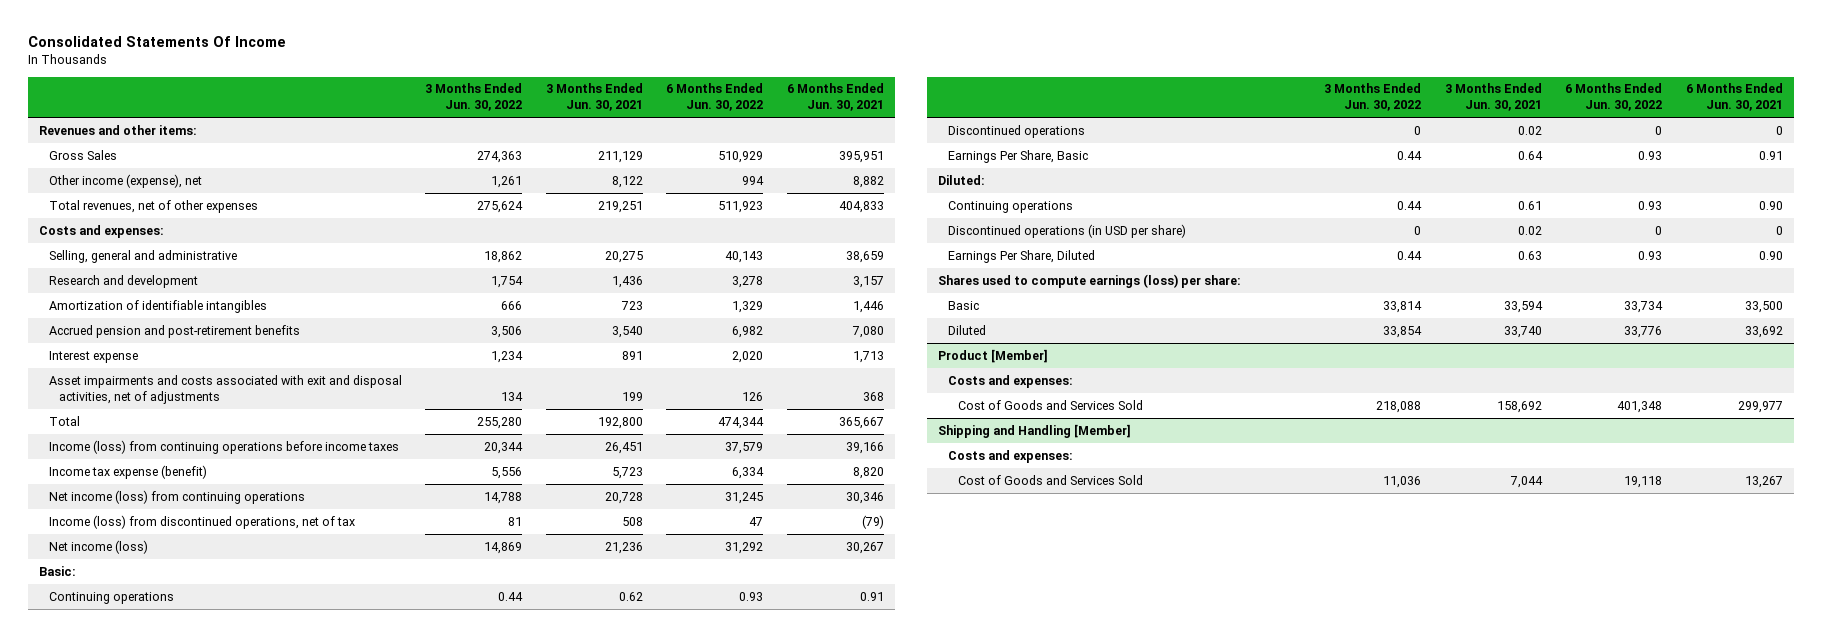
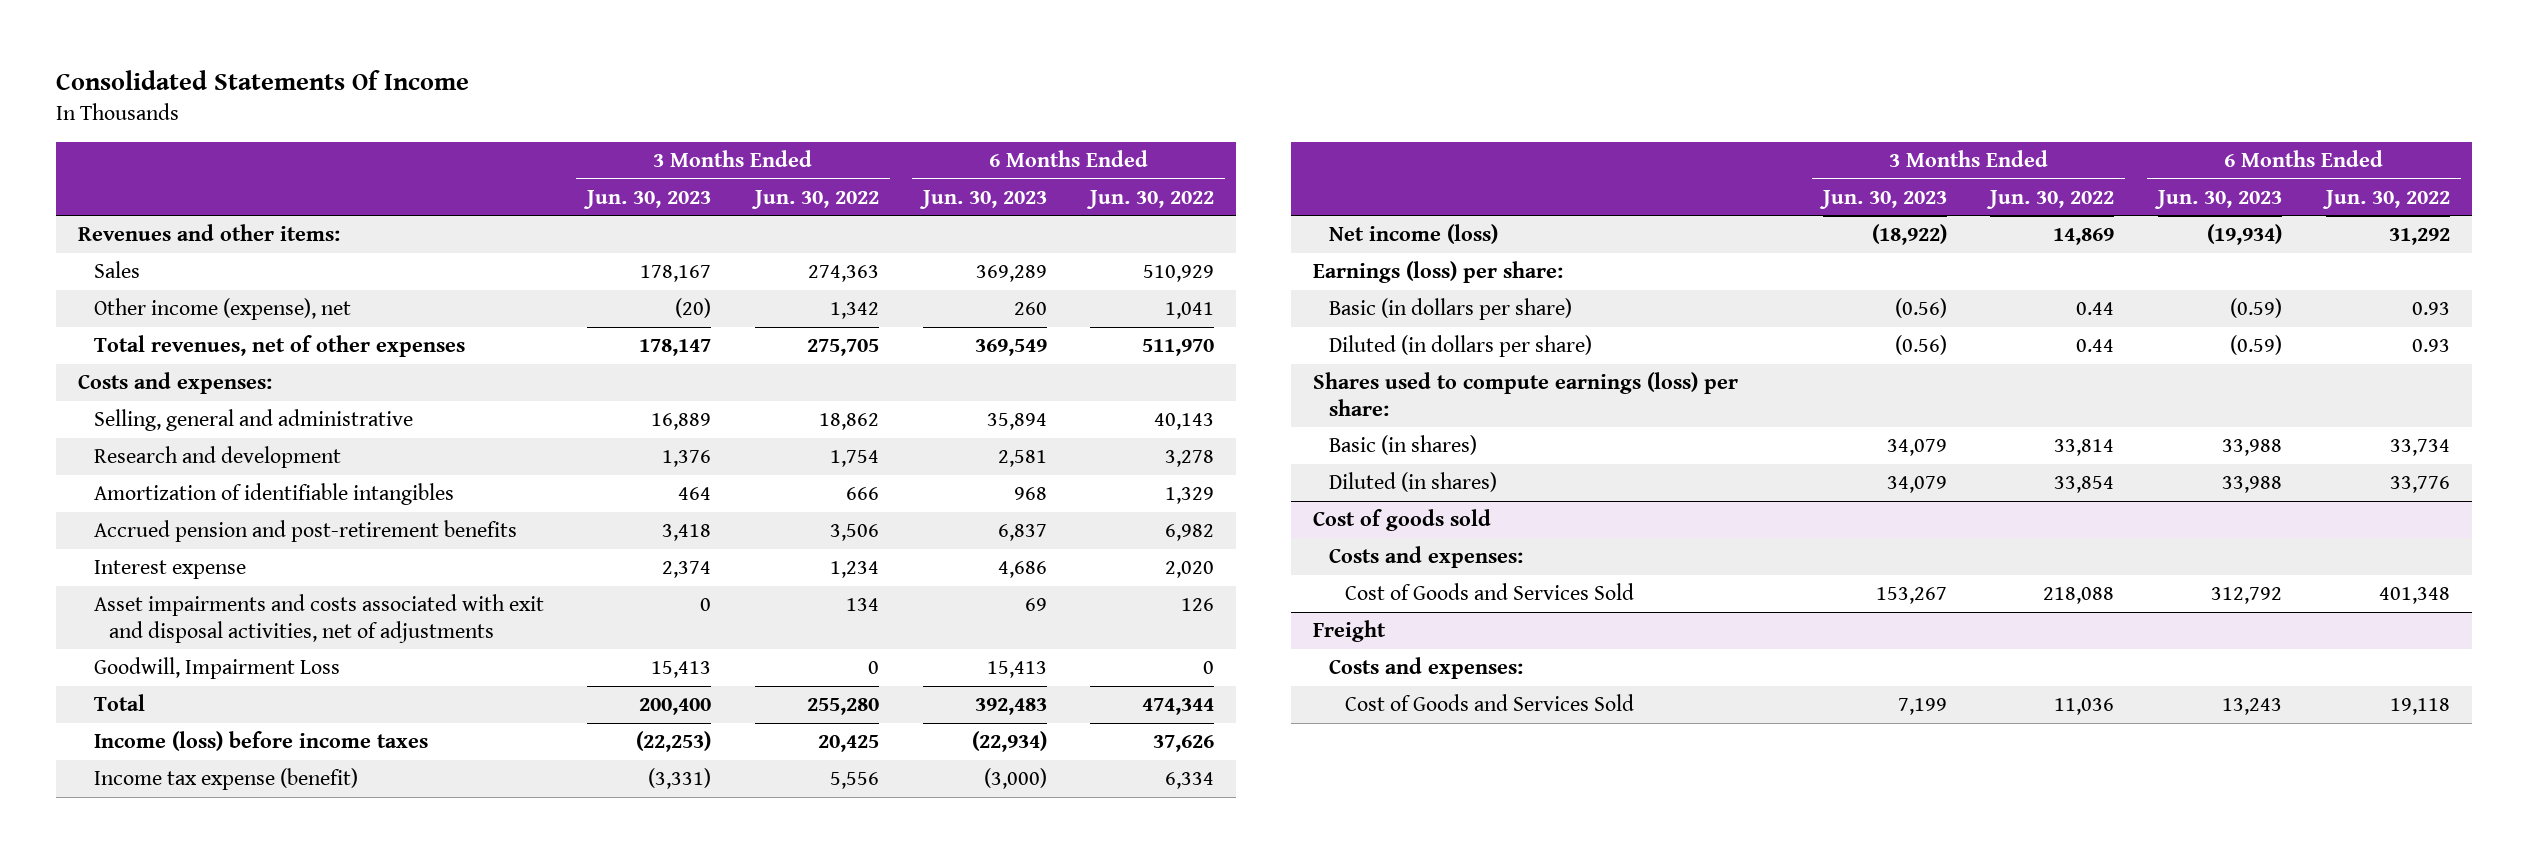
- | 3 Months Ended Jun. 30, 2022 | 3 Months Ended Jun. 30, 2021 | 6 Months Ended Jun. 30, 2022 | 6 Months Ended Jun. 30, 2021
+ | 3 Months Ended Jun. 30, 2023 | 3 Months Ended Jun. 30, 2022 | 6 Months Ended Jun. 30, 2023 | 6 Months Ended Jun. 30, 2022
- Gross Sales | 274,363 | 211,129 | 510,929 | 395,951
- Other income (expense), net | 1,261 | 8,122 | 994 | 8,882
- Total revenues, net of other expenses | 275,624 | 219,251 | 511,923 | 404,833
+ Sales | 178,167 | 274,363 | 369,289 | 510,929
+ Other income (expense), net | (20) | 1,342 | 260 | 1,041
+ Total revenues, net of other expenses | 178,147 | 275,705 | 369,549 | 511,970
+ Goodwill, Impairment Loss | 15,413 | 0 | 15,413 | 0
- Income (loss) from continuing operations before income taxes | 20,344 | 26,451 | 37,579 | 39,166
+ Income (loss) before income taxes | (22,253) | 20,425 | (22,934) | 37,626
- Net income (loss) from continuing operations | 14,788 | 20,728 | 31,245 | 30,346
- Income (loss) from discontinued operations, net of tax | 81 | 508 | 47 | (79)
- Basic:
- Continuing operations | 0.44 | 0.62 | 0.93 | 0.91
- Discontinued operations | 0 | 0.02 | 0 | 0
- Earnings Per Share, Basic | 0.44 | 0.64 | 0.93 | 0.91
- Diluted:
- Continuing operations | 0.44 | 0.61 | 0.93 | 0.90
- Discontinued operations (in USD per share) | 0 | 0.02 | 0 | 0
- Earnings Per Share, Diluted | 0.44 | 0.63 | 0.93 | 0.90
+ Earnings (loss) per share:
+ Basic (in dollars per share) | (0.56) | 0.44 | (0.59) | 0.93
+ Diluted (in dollars per share) | (0.56) | 0.44 | (0.59) | 0.93
- Basic | 33,814 | 33,594 | 33,734 | 33,500
- Diluted | 33,854 | 33,740 | 33,776 | 33,692
- Product [Member]
+ Basic (in shares) | 34,079 | 33,814 | 33,988 | 33,734
+ Diluted (in shares) | 34,079 | 33,854 | 33,988 | 33,776
+ Cost of goods sold
- Shipping and Handling [Member]
+ Freight

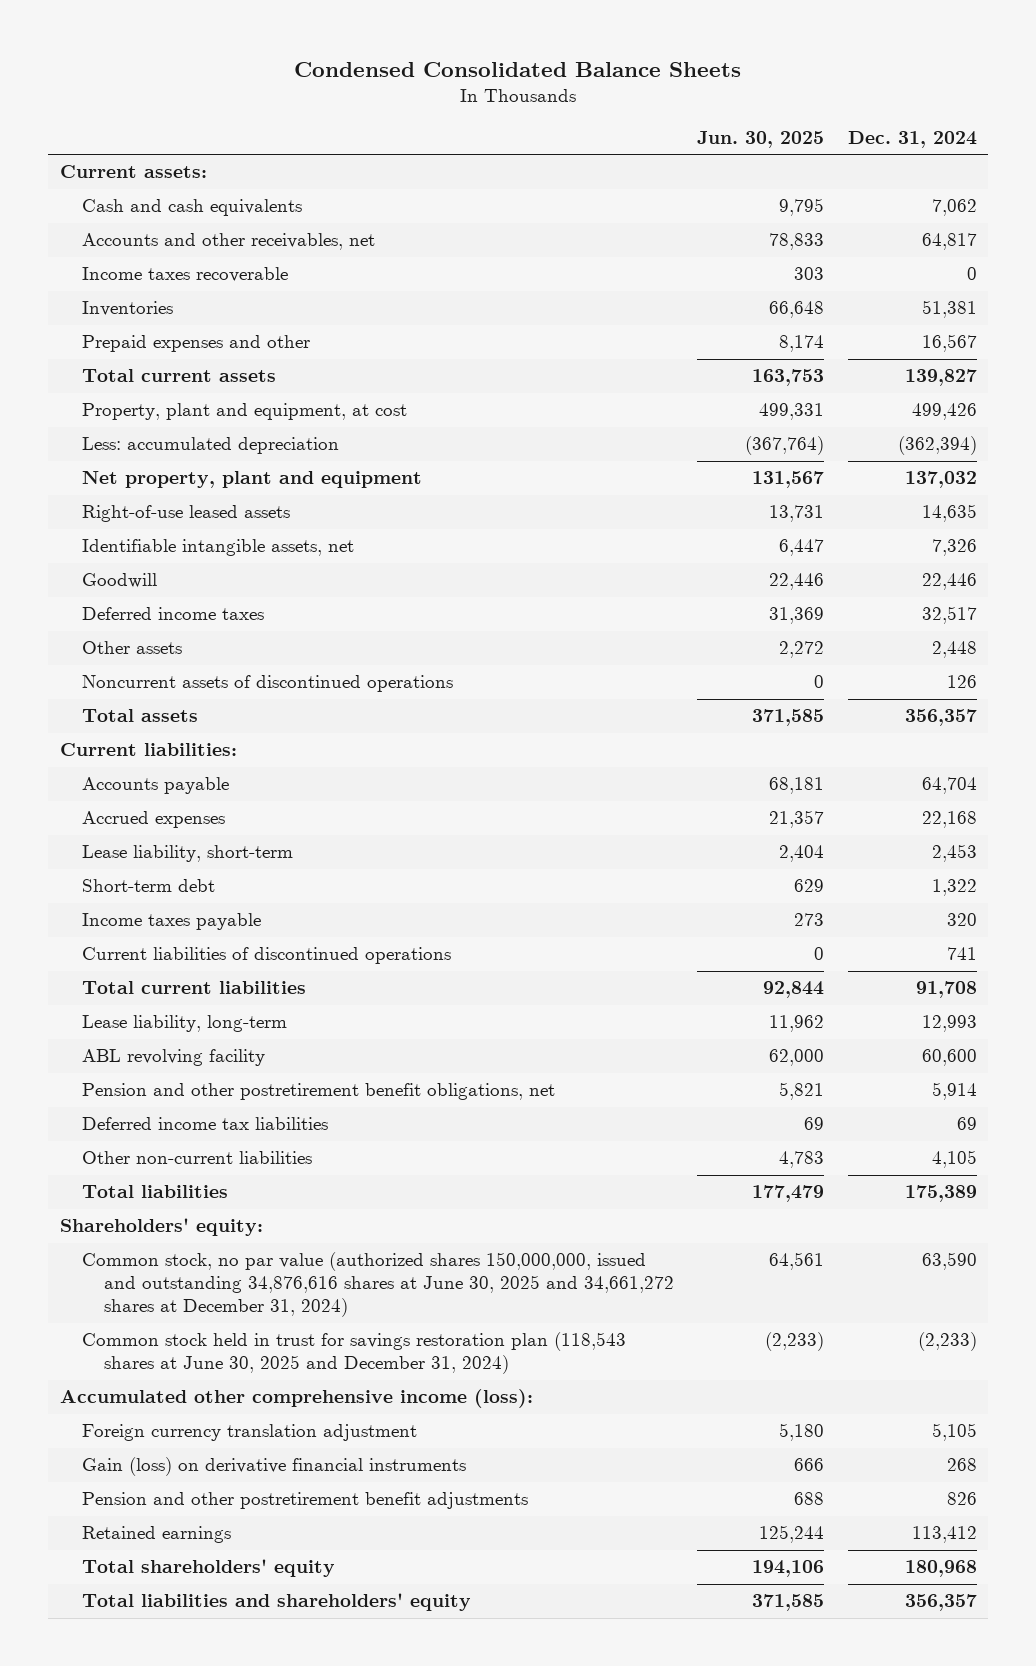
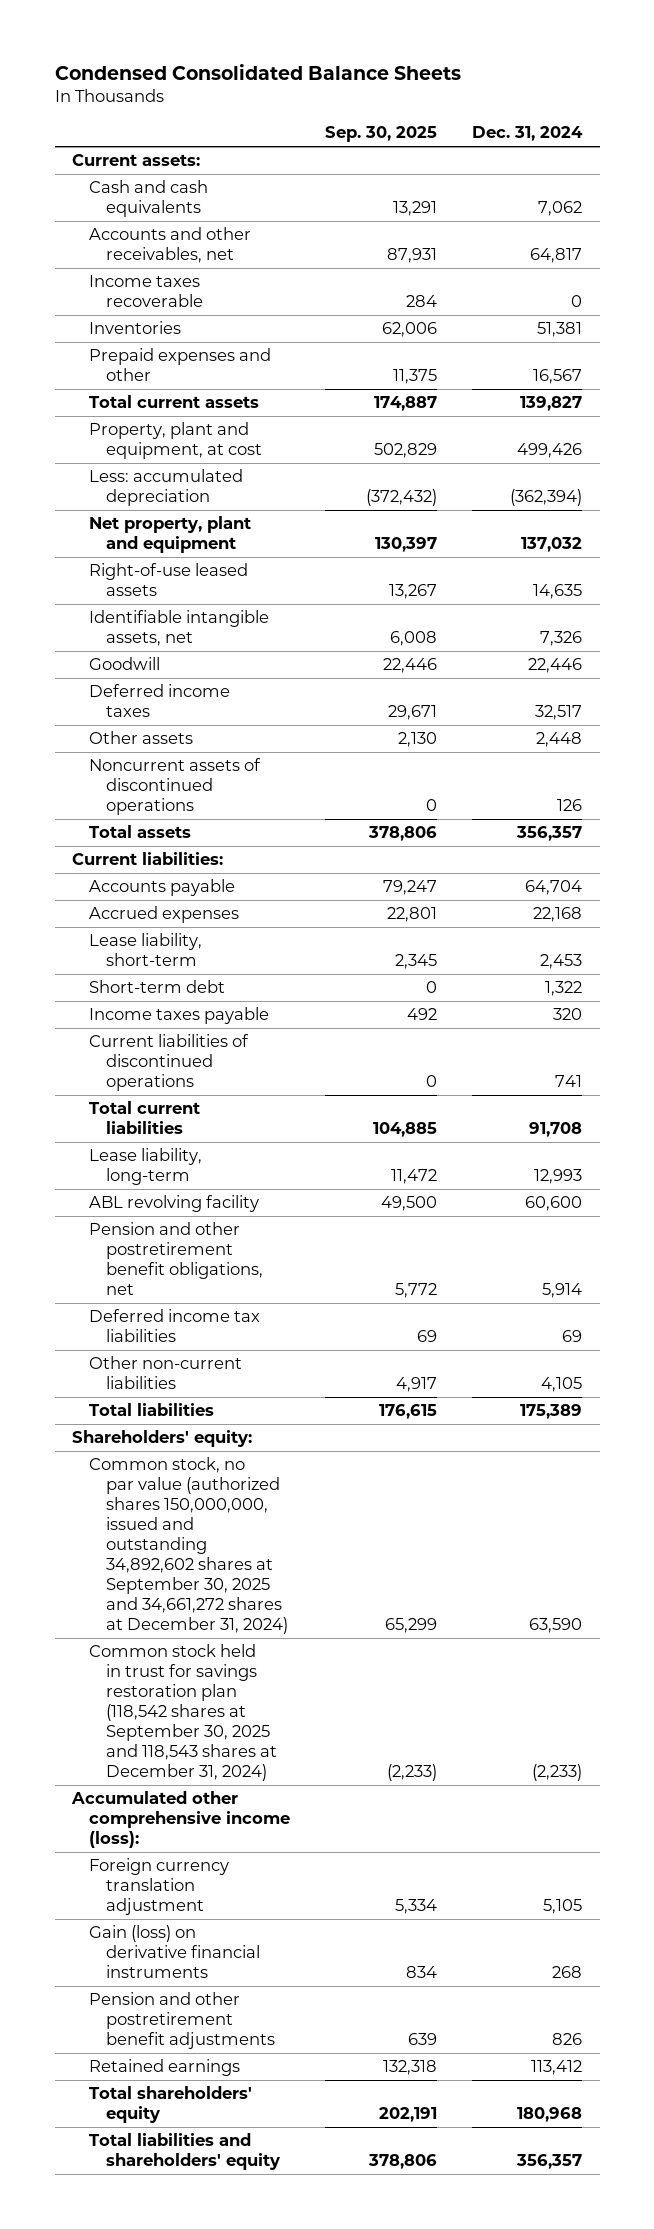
- | Jun. 30, 2025 | Dec. 31, 2024
+ | Sep. 30, 2025 | Dec. 31, 2024
- Common stock, no par value (authorized shares 150,000,000, issued and outstanding 34,876,616 shares at June 30, 2025 and 34,661,272 shares at December 31, 2024) | 64,561 | 63,590
- Common stock held in trust for savings restoration plan (118,543 shares at June 30, 2025 and December 31, 2024) | (2,233) | (2,233)
+ Common stock, no par value (authorized shares 150,000,000, issued and outstanding 34,892,602 shares at September 30, 2025 and 34,661,272 shares at December 31, 2024) | 65,299 | 63,590
+ Common stock held in trust for savings restoration plan (118,542 shares at September 30, 2025 and 118,543 shares at December 31, 2024) | (2,233) | (2,233)

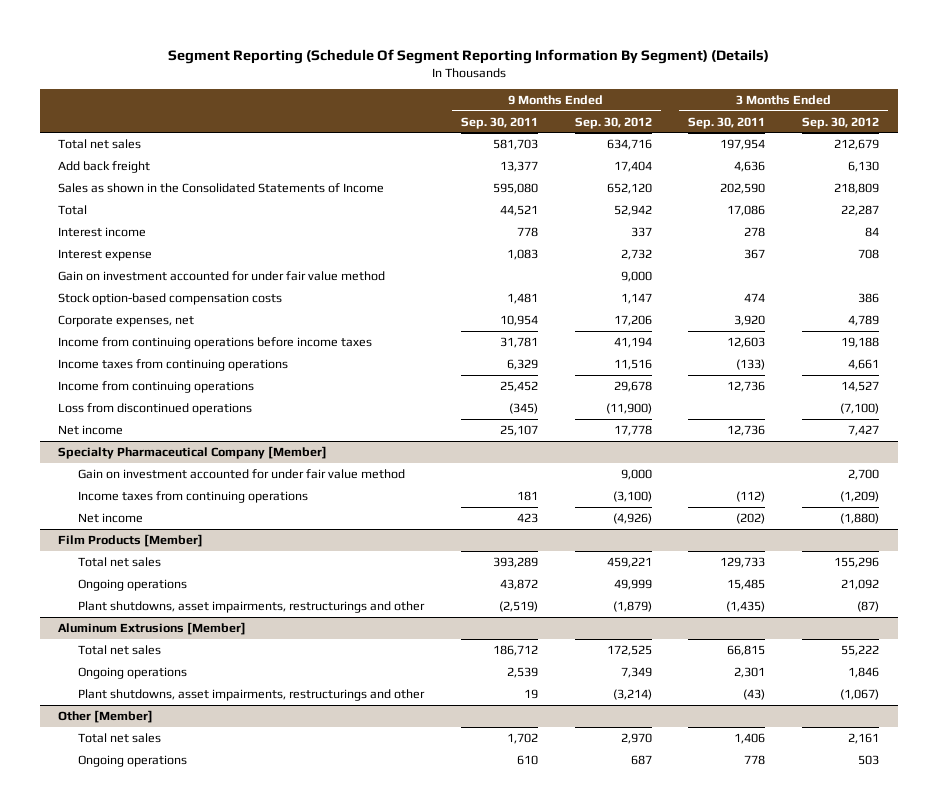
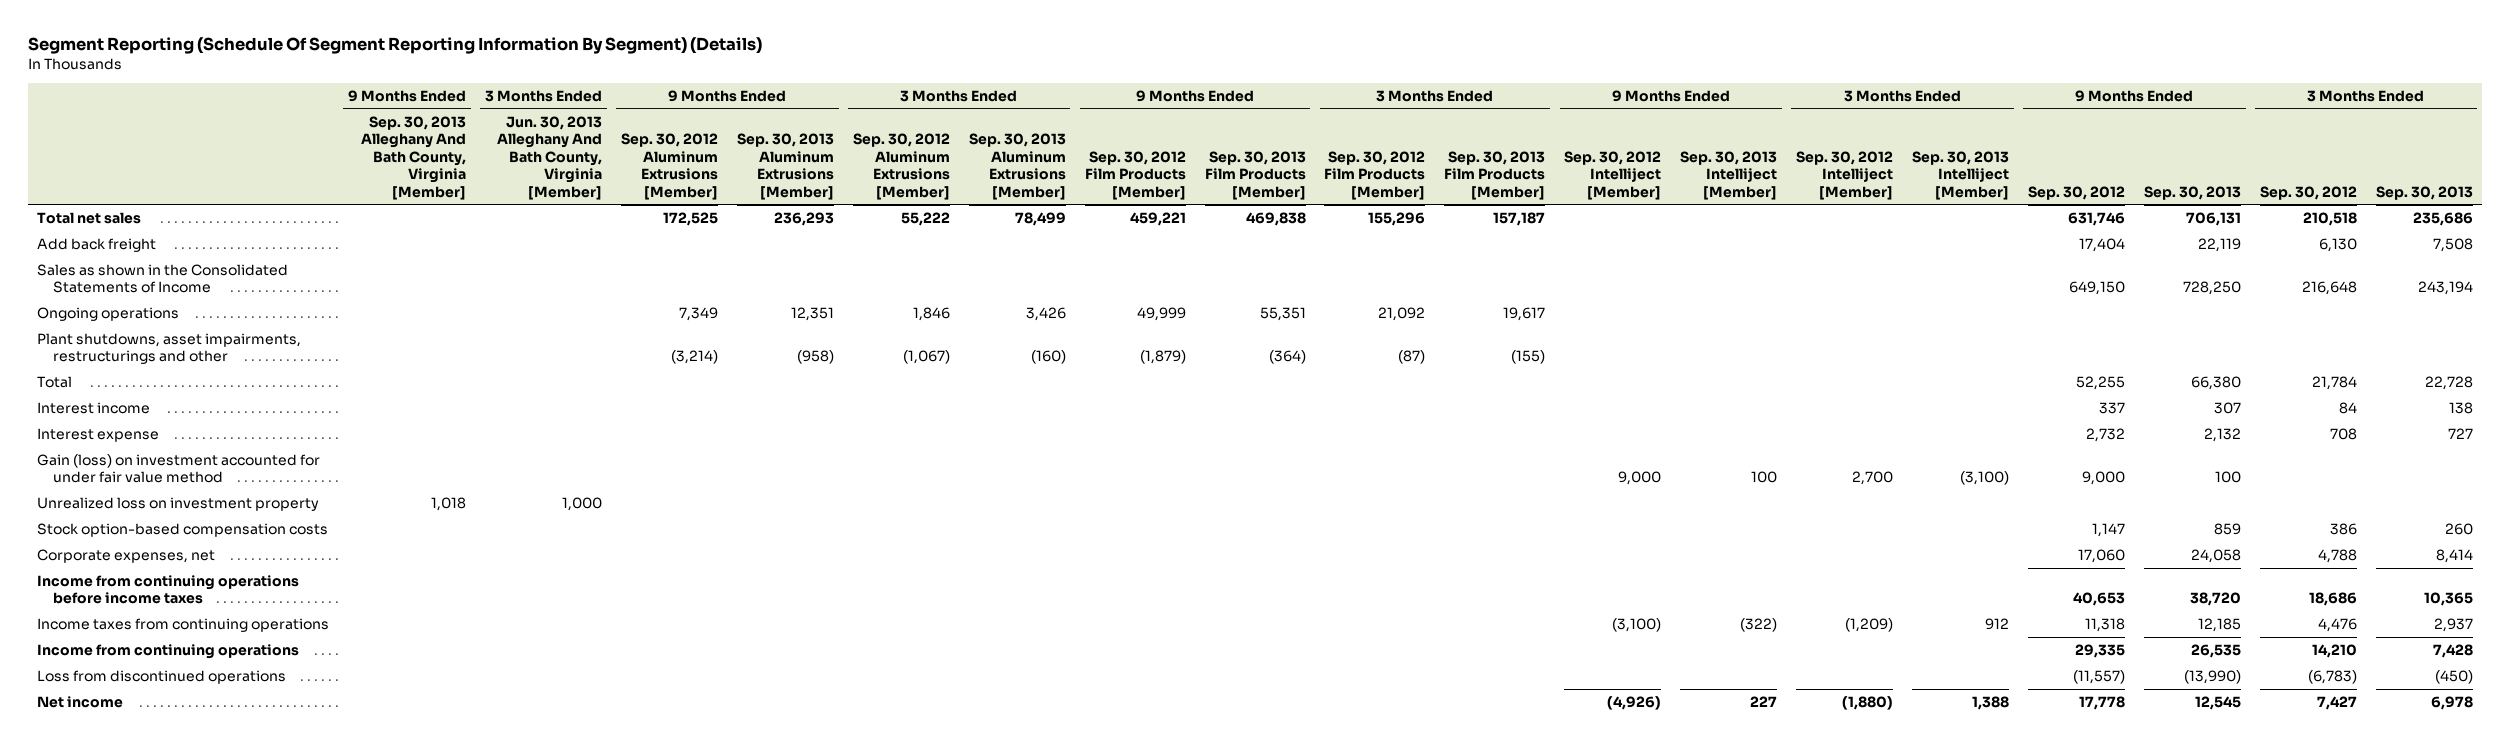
- | 9 Months Ended Sep. 30, 2011 | 9 Months Ended Sep. 30, 2012 | 3 Months Ended Sep. 30, 2011 | 3 Months Ended Sep. 30, 2012
+ | 9 Months Ended Sep. 30, 2013 Alleghany And Bath County, Virginia [Member] | 3 Months Ended Jun. 30, 2013 Alleghany And Bath County, Virginia [Member] | 9 Months Ended Sep. 30, 2012 Aluminum Extrusions [Member] | 9 Months Ended Sep. 30, 2013 Aluminum Extrusions [Member] | 3 Months Ended Sep. 30, 2012 Aluminum Extrusions [Member] | 3 Months Ended Sep. 30, 2013 Aluminum Extrusions [Member] | 9 Months Ended Sep. 30, 2012 Film Products [Member] | 9 Months Ended Sep. 30, 2013 Film Products [Member] | 3 Months Ended Sep. 30, 2012 Film Products [Member] | 3 Months Ended Sep. 30, 2013 Film Products [Member] | 9 Months Ended Sep. 30, 2012 Intelliject [Member] | 9 Months Ended Sep. 30, 2013 Intelliject [Member] | 3 Months Ended Sep. 30, 2012 Intelliject [Member] | 3 Months Ended Sep. 30, 2013 Intelliject [Member] | 9 Months Ended Sep. 30, 2012 | 9 Months Ended Sep. 30, 2013 | 3 Months Ended Sep. 30, 2012 | 3 Months Ended Sep. 30, 2013
- Total net sales | 581,703 | 634,716 | 197,954 | 212,679
+ Total net sales | | | 172,525 | 236,293 | 55,222 | 78,499 | 459,221 | 469,838 | 155,296 | 157,187 | | | | | 631,746 | 706,131 | 210,518 | 235,686
- Sales as shown in the Consolidated Statements of Income | 595,080 | 652,120 | 202,590 | 218,809
- Total | 44,521 | 52,942 | 17,086 | 22,287
+ Sales as shown in the Consolidated Statements of Income | | | | | | | | | | | | | | | 649,150 | 728,250 | 216,648 | 243,194
+ Ongoing operations | | | 7,349 | 12,351 | 1,846 | 3,426 | 49,999 | 55,351 | 21,092 | 19,617 | | | | | | | |
+ Plant shutdowns, asset impairments, restructurings and other | | | (3,214) | (958) | (1,067) | (160) | (1,879) | (364) | (87) | (155) | | | | | | | |
+ Total | | | | | | | | | | | | | | | 52,255 | 66,380 | 21,784 | 22,728
- Gain on investment accounted for under fair value method | | 9,000 | |
+ Gain (loss) on investment accounted for under fair value method | | | | | | | | | | | 9,000 | 100 | 2,700 | (3,100) | 9,000 | 100 | |
+ Unrealized loss on investment property | 1,018 | 1,000 | | | | | | | | | | | | | | | |
- Corporate expenses, net | 10,954 | 17,206 | 3,920 | 4,789
- Income from continuing operations before income taxes | 31,781 | 41,194 | 12,603 | 19,188
- Income taxes from continuing operations | 6,329 | 11,516 | (133) | 4,661
- Income from continuing operations | 25,452 | 29,678 | 12,736 | 14,527
- Loss from discontinued operations | (345) | (11,900) | | (7,100)
+ Corporate expenses, net | | | | | | | | | | | | | | | 17,060 | 24,058 | 4,788 | 8,414
+ Income from continuing operations before income taxes | | | | | | | | | | | | | | | 40,653 | 38,720 | 18,686 | 10,365
+ Income taxes from continuing operations | | | | | | | | | | | (3,100) | (322) | (1,209) | 912 | 11,318 | 12,185 | 4,476 | 2,937
+ Income from continuing operations | | | | | | | | | | | | | | | 29,335 | 26,535 | 14,210 | 7,428
+ Loss from discontinued operations | | | | | | | | | | | | | | | (11,557) | (13,990) | (6,783) | (450)
- Specialty Pharmaceutical Company [Member]
- Gain on investment accounted for under fair value method | | 9,000 | | 2,700
- Income taxes from continuing operations | 181 | (3,100) | (112) | (1,209)
- Net income | 423 | (4,926) | (202) | (1,880)
- Film Products [Member]
- Total net sales | 393,289 | 459,221 | 129,733 | 155,296
- Ongoing operations | 43,872 | 49,999 | 15,485 | 21,092
- Plant shutdowns, asset impairments, restructurings and other | (2,519) | (1,879) | (1,435) | (87)
- Aluminum Extrusions [Member]
- Total net sales | 186,712 | 172,525 | 66,815 | 55,222
- Ongoing operations | 2,539 | 7,349 | 2,301 | 1,846
- Plant shutdowns, asset impairments, restructurings and other | 19 | (3,214) | (43) | (1,067)
- Other [Member]
- Total net sales | 1,702 | 2,970 | 1,406 | 2,161
- Ongoing operations | 610 | 687 | 778 | 503

